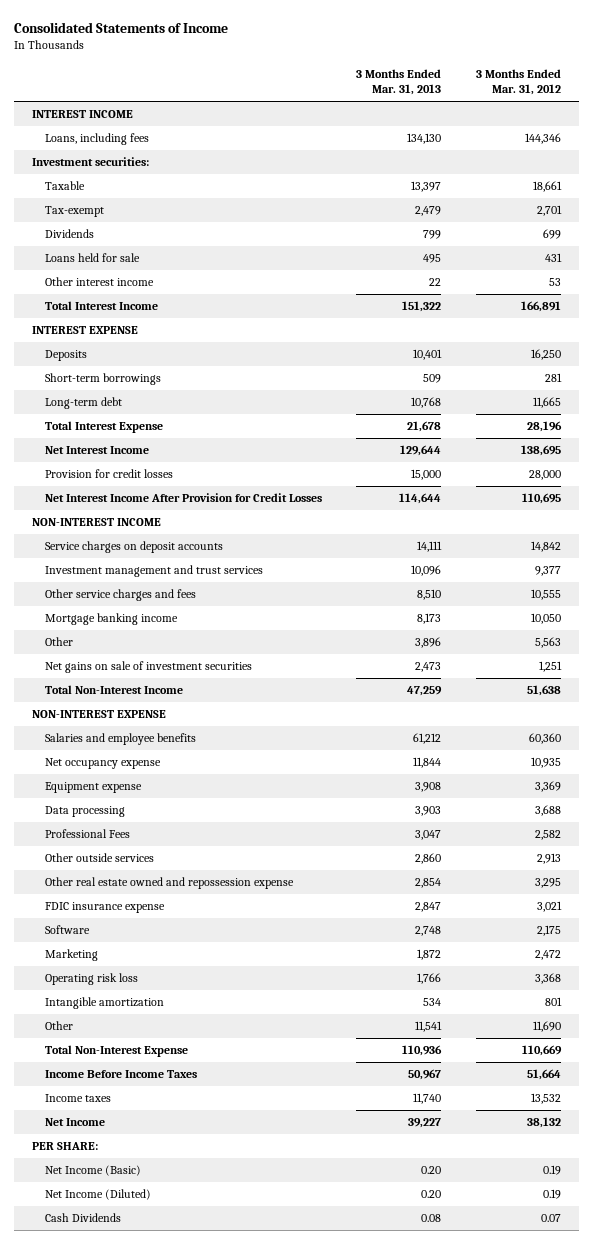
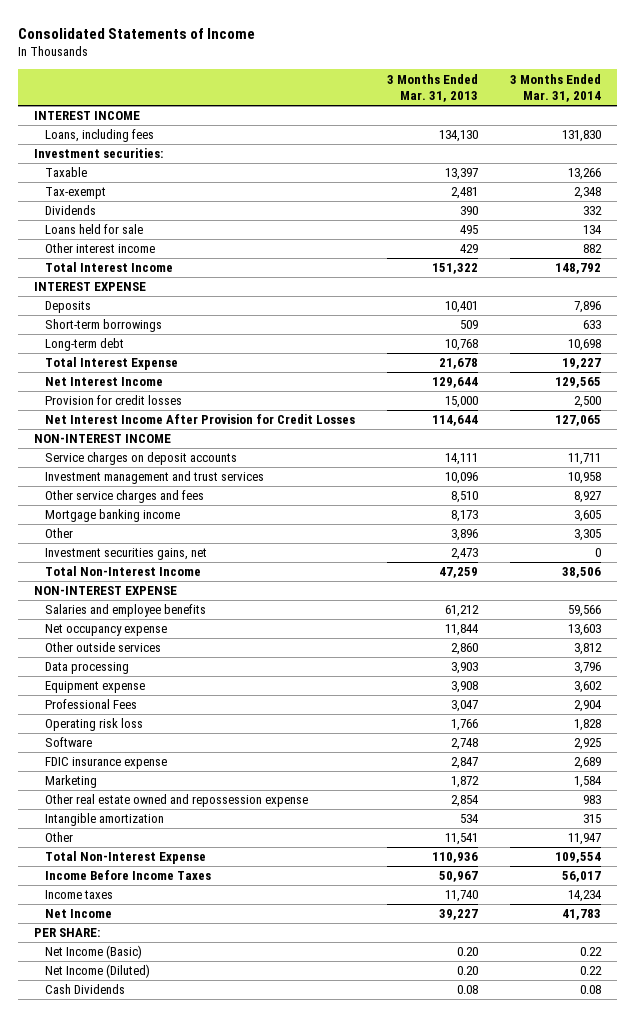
- | 3 Months Ended Mar. 31, 2013 | 3 Months Ended Mar. 31, 2012
+ | 3 Months Ended Mar. 31, 2013 | 3 Months Ended Mar. 31, 2014
- Tax-exempt | 2,479 | 2,701
- Dividends | 799 | 699
+ Tax-exempt | 2,481 | 2,348
+ Dividends | 390 | 332
- Other interest income | 22 | 53
+ Other interest income | 429 | 882
- Net gains on sale of investment securities | 2,473 | 1,251
+ Investment securities gains, net | 2,473 | 0
moved up: Other outside services | 2,860 | 3,812
moved down: Equipment expense | 3,908 | 3,602
moved up: Operating risk loss | 1,766 | 1,828
moved down: FDIC insurance expense | 2,847 | 2,689
moved down: Other real estate owned and repossession expense | 2,854 | 983

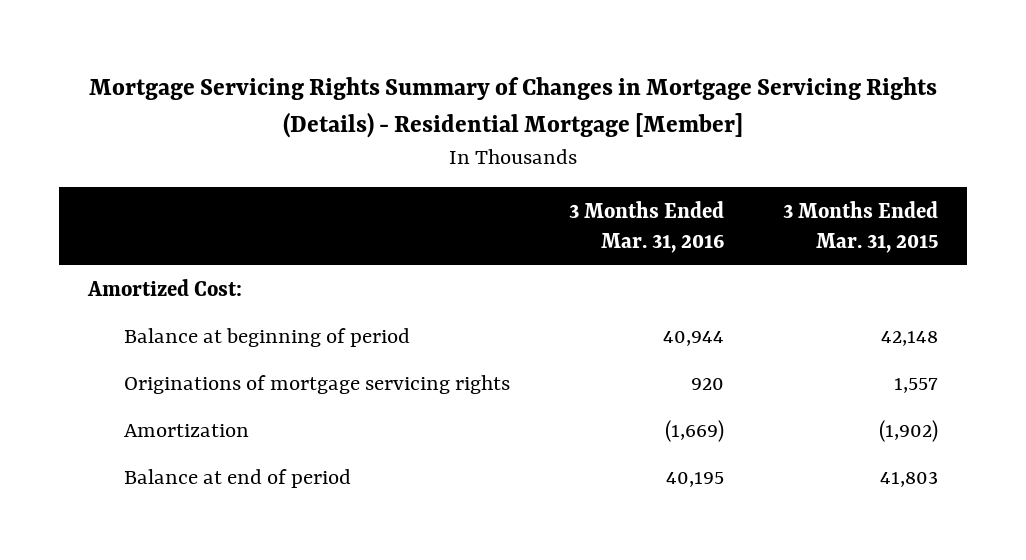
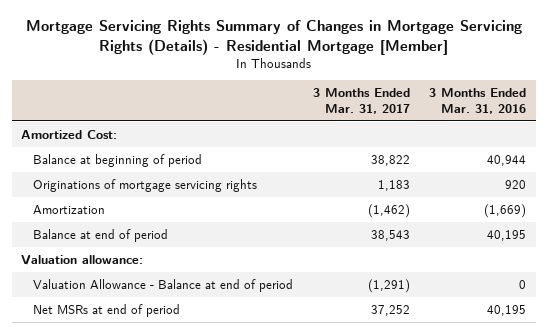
- | 3 Months Ended Mar. 31, 2016 | 3 Months Ended Mar. 31, 2015
+ | 3 Months Ended Mar. 31, 2017 | 3 Months Ended Mar. 31, 2016
+ Valuation allowance:
+ Valuation Allowance - Balance at end of period | (1,291) | 0
+ Net MSRs at end of period | 37,252 | 40,195

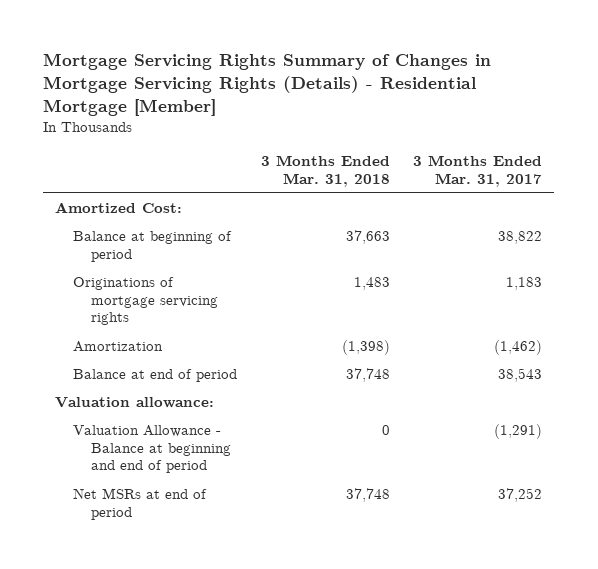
- | 3 Months Ended Mar. 31, 2017 | 3 Months Ended Mar. 31, 2016
+ | 3 Months Ended Mar. 31, 2018 | 3 Months Ended Mar. 31, 2017
- Valuation Allowance - Balance at end of period | (1,291) | 0
+ Valuation Allowance - Balance at beginning and end of period | 0 | (1,291)

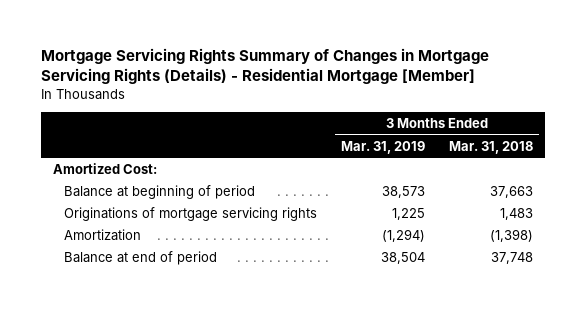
- | 3 Months Ended Mar. 31, 2018 | 3 Months Ended Mar. 31, 2017
+ | 3 Months Ended Mar. 31, 2019 | 3 Months Ended Mar. 31, 2018
- Valuation allowance:
- Valuation Allowance - Balance at beginning and end of period | 0 | (1,291)
- Net MSRs at end of period | 37,748 | 37,252

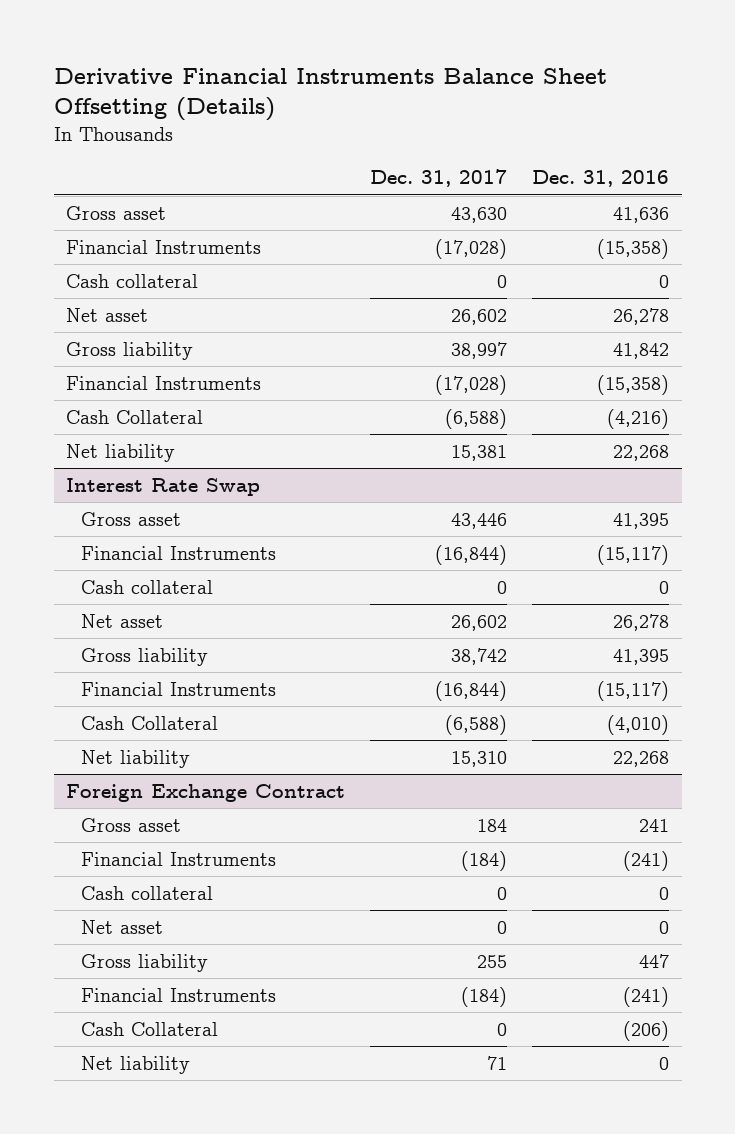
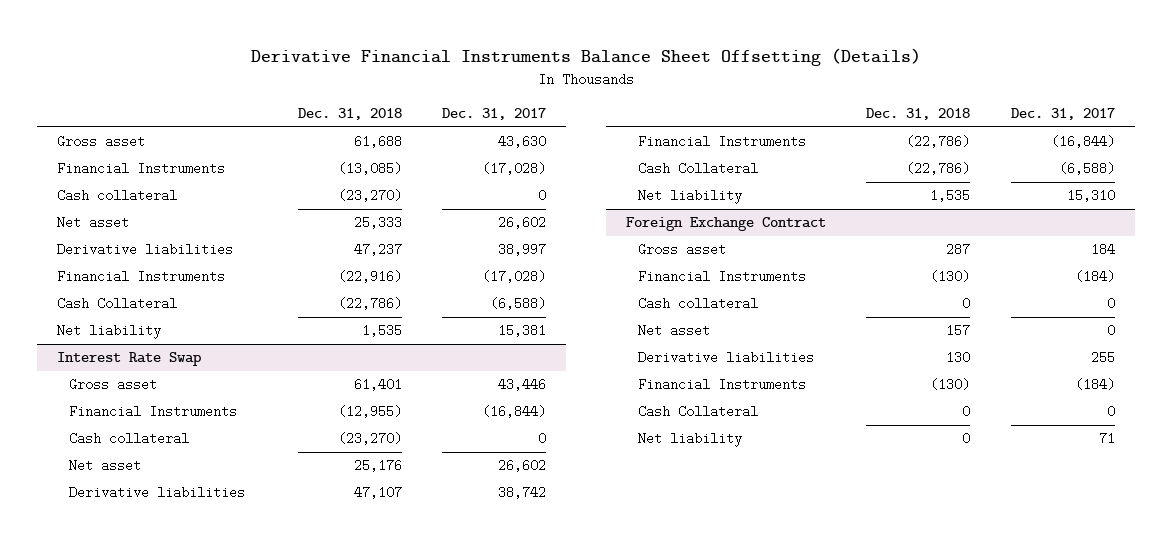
- | Dec. 31, 2017 | Dec. 31, 2016
+ | Dec. 31, 2018 | Dec. 31, 2017
- Gross liability | 38,997 | 41,842
+ Derivative liabilities | 47,237 | 38,997
@ Interest Rate Swap
- Gross liability | 38,742 | 41,395
+ Derivative liabilities | 47,107 | 38,742
@ Foreign Exchange Contract
- Gross liability | 255 | 447
+ Derivative liabilities | 130 | 255

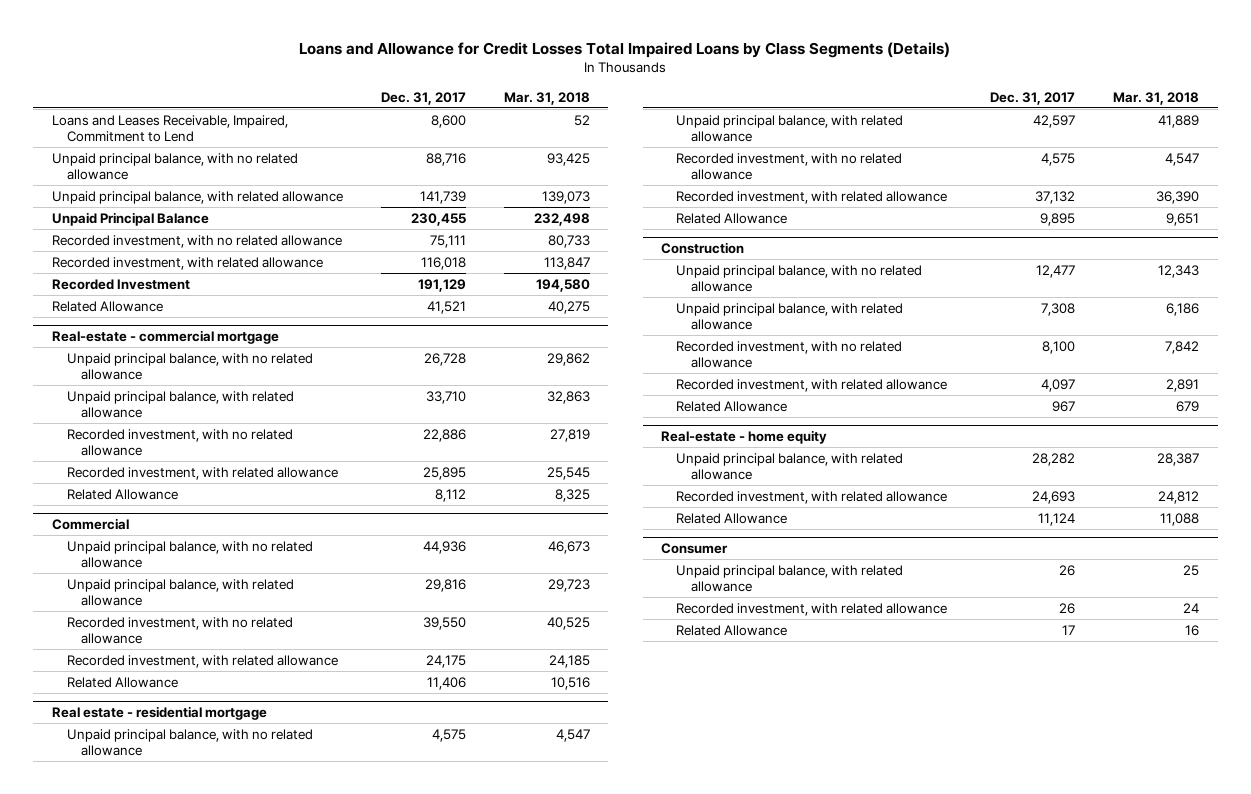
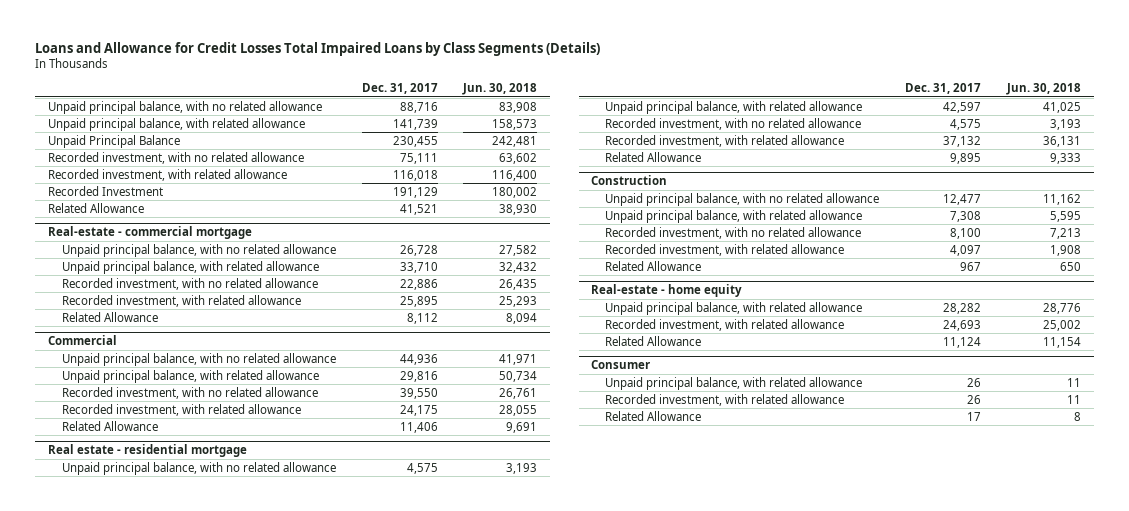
- | Dec. 31, 2017 | Mar. 31, 2018
+ | Dec. 31, 2017 | Jun. 30, 2018
- Loans and Leases Receivable, Impaired, Commitment to Lend | 8,600 | 52

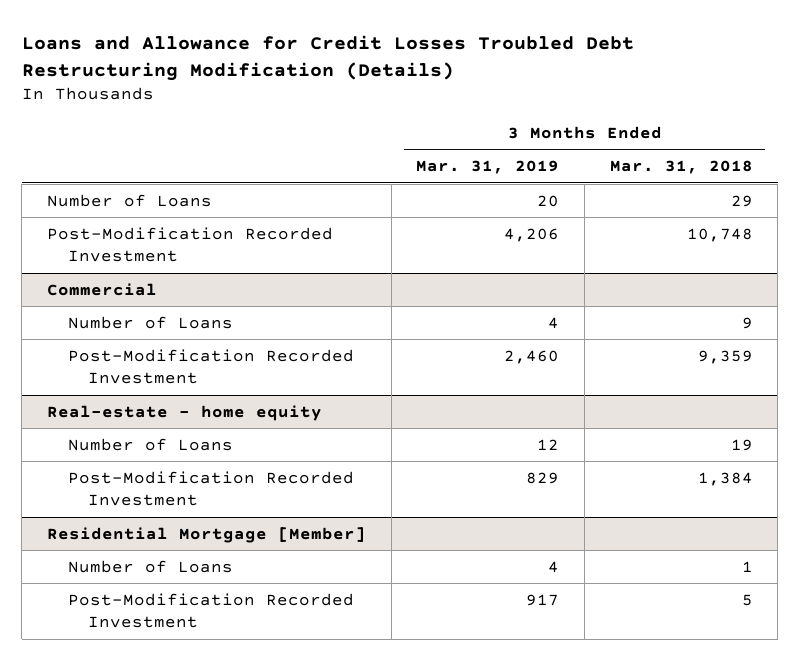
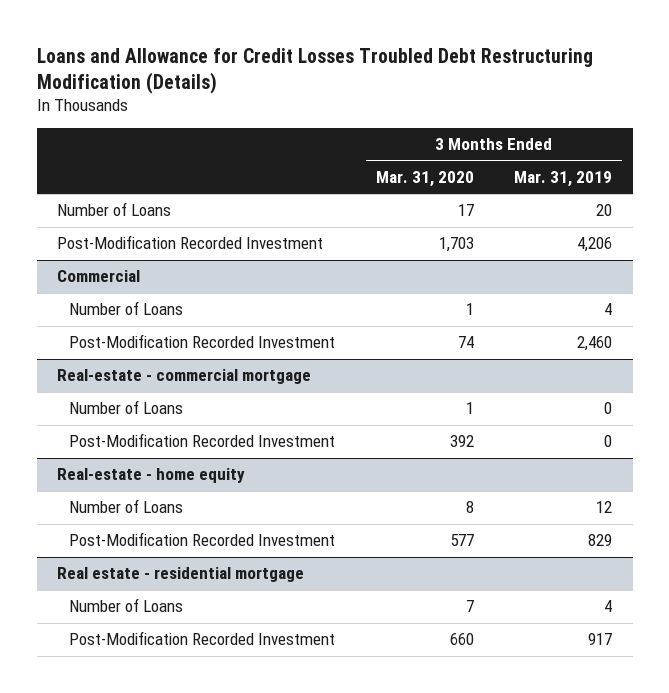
- | 3 Months Ended Mar. 31, 2019 | 3 Months Ended Mar. 31, 2018
+ | 3 Months Ended Mar. 31, 2020 | 3 Months Ended Mar. 31, 2019
+ Real-estate - commercial mortgage
+ Number of Loans | 1 | 0
+ Post-Modification Recorded Investment | 392 | 0
- Residential Mortgage [Member]
+ Real estate - residential mortgage

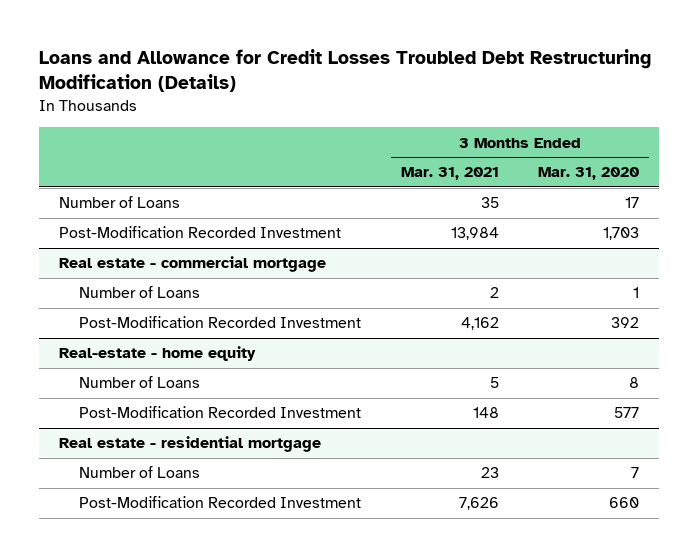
- | 3 Months Ended Mar. 31, 2020 | 3 Months Ended Mar. 31, 2019
+ | 3 Months Ended Mar. 31, 2021 | 3 Months Ended Mar. 31, 2020
- Commercial
- Number of Loans | 1 | 4
- Post-Modification Recorded Investment | 74 | 2,460
- Real-estate - commercial mortgage
+ Real estate - commercial mortgage

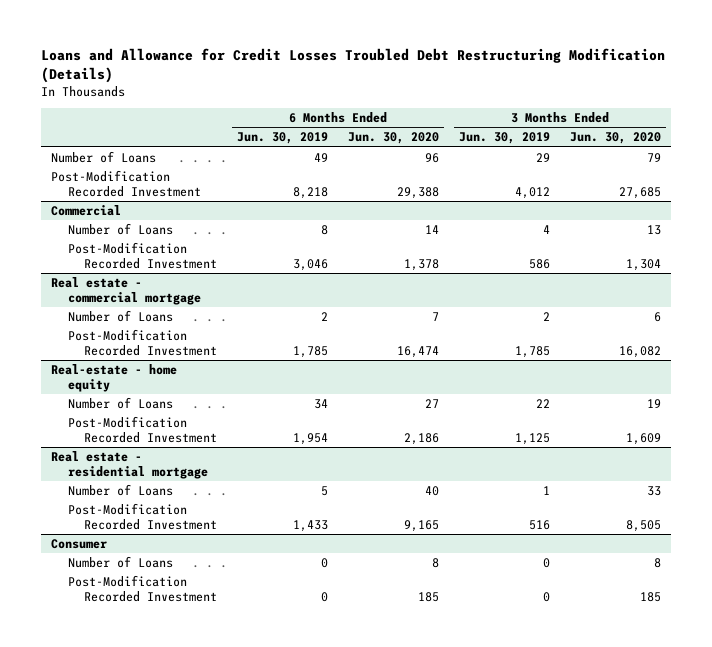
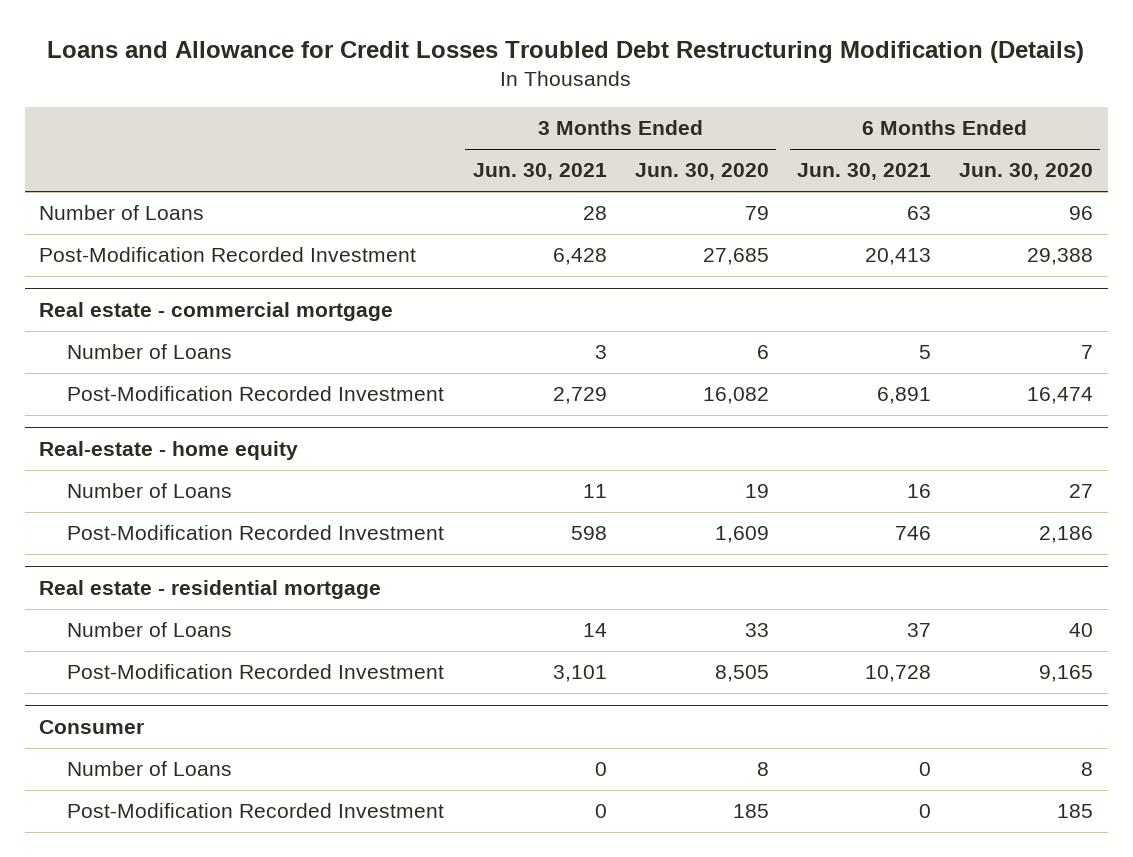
- | 6 Months Ended Jun. 30, 2019 | 6 Months Ended Jun. 30, 2020 | 3 Months Ended Jun. 30, 2019 | 3 Months Ended Jun. 30, 2020
+ | 3 Months Ended Jun. 30, 2021 | 3 Months Ended Jun. 30, 2020 | 6 Months Ended Jun. 30, 2021 | 6 Months Ended Jun. 30, 2020
- Commercial
- Number of Loans | 8 | 14 | 4 | 13
- Post-Modification Recorded Investment | 3,046 | 1,378 | 586 | 1,304

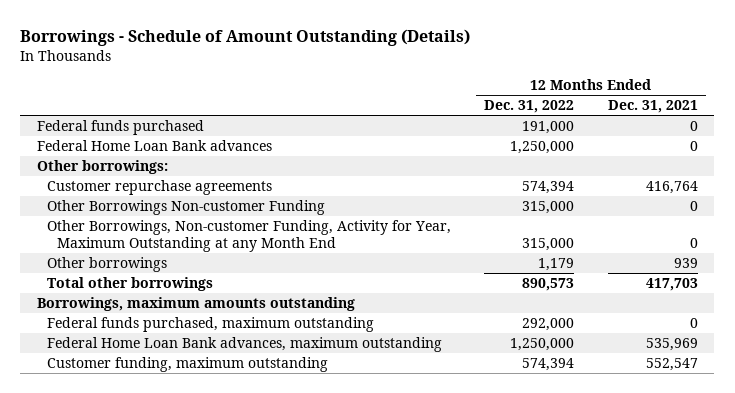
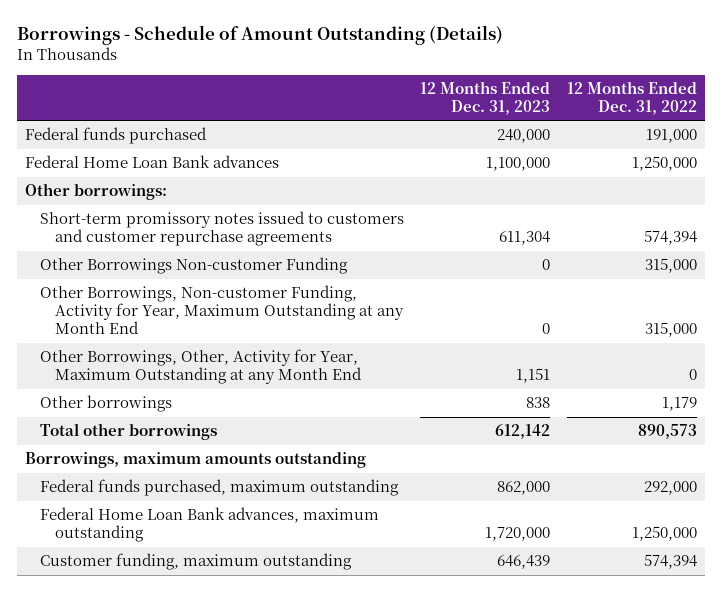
- | 12 Months Ended Dec. 31, 2022 | 12 Months Ended Dec. 31, 2021
+ | 12 Months Ended Dec. 31, 2023 | 12 Months Ended Dec. 31, 2022
- Customer repurchase agreements | 574,394 | 416,764
+ Short-term promissory notes issued to customers and customer repurchase agreements | 611,304 | 574,394
+ Other Borrowings, Other, Activity for Year, Maximum Outstanding at any Month End | 1,151 | 0

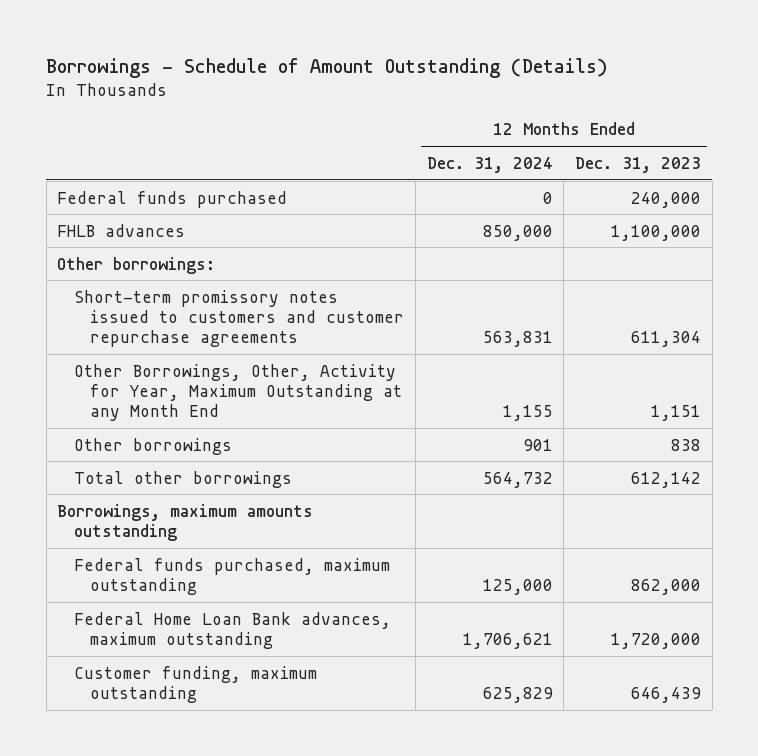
- | 12 Months Ended Dec. 31, 2023 | 12 Months Ended Dec. 31, 2022
+ | 12 Months Ended Dec. 31, 2024 | 12 Months Ended Dec. 31, 2023
- Federal Home Loan Bank advances | 1,100,000 | 1,250,000
+ FHLB advances | 850,000 | 1,100,000
- Other Borrowings Non-customer Funding | 0 | 315,000
- Other Borrowings, Non-customer Funding, Activity for Year, Maximum Outstanding at any Month End | 0 | 315,000

